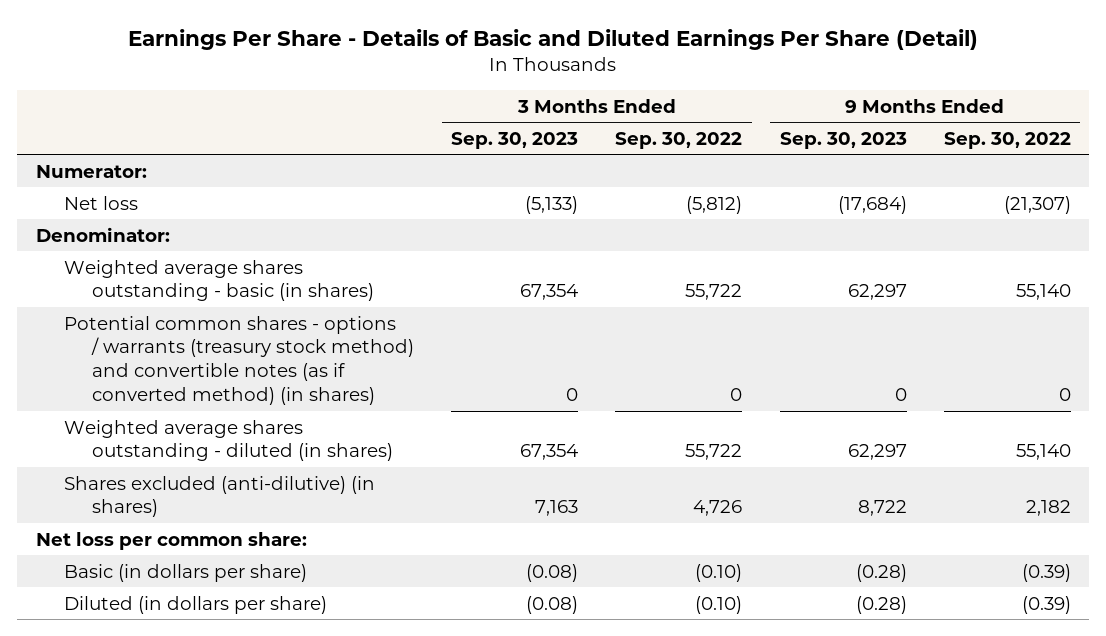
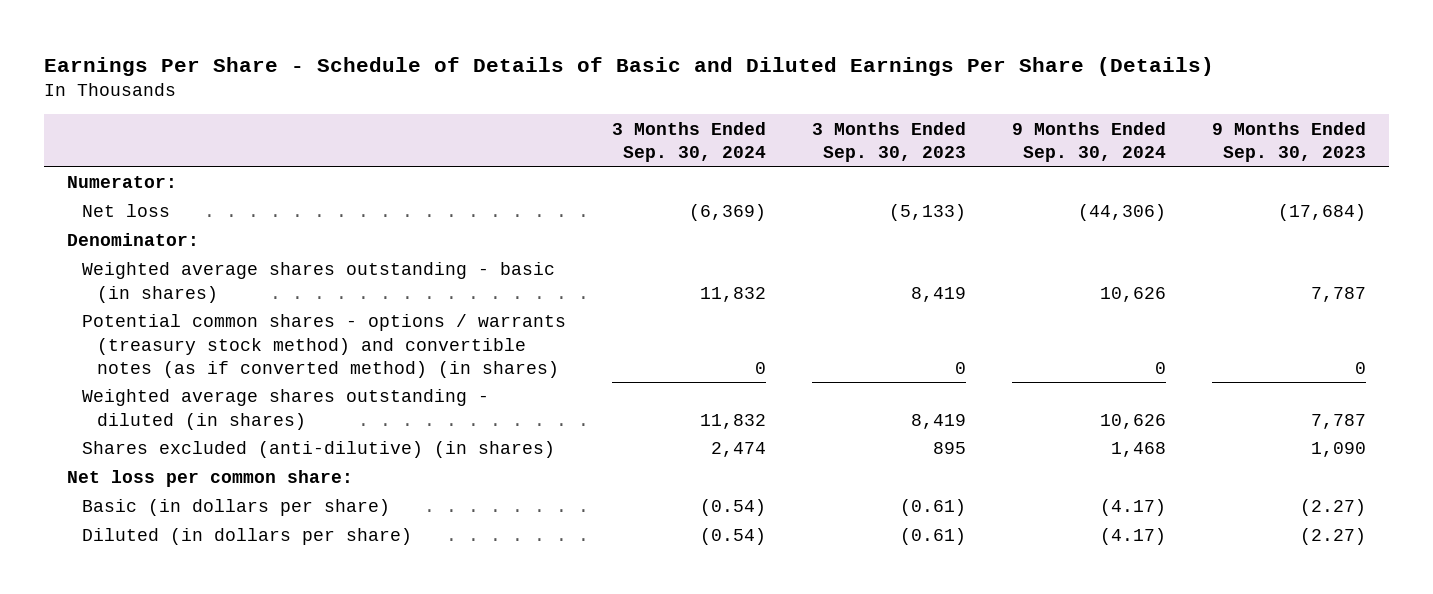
- Earnings Per Share - Details of Basic and Diluted Earnings Per Share (Detail)
+ Earnings Per Share - Schedule of Details of Basic and Diluted Earnings Per Share (Details)
- | 3 Months Ended Sep. 30, 2023 | 3 Months Ended Sep. 30, 2022 | 9 Months Ended Sep. 30, 2023 | 9 Months Ended Sep. 30, 2022
+ | 3 Months Ended Sep. 30, 2024 | 3 Months Ended Sep. 30, 2023 | 9 Months Ended Sep. 30, 2024 | 9 Months Ended Sep. 30, 2023
- Weighted average shares outstanding - basic (in shares) | 67,354 | 55,722 | 62,297 | 55,140
+ Weighted average shares outstanding - basic (in shares) | 11,832 | 8,419 | 10,626 | 7,787
- Weighted average shares outstanding - diluted (in shares) | 67,354 | 55,722 | 62,297 | 55,140
- Shares excluded (anti-dilutive) (in shares) | 7,163 | 4,726 | 8,722 | 2,182
+ Weighted average shares outstanding - diluted (in shares) | 11,832 | 8,419 | 10,626 | 7,787
+ Shares excluded (anti-dilutive) (in shares) | 2,474 | 895 | 1,468 | 1,090
- Basic (in dollars per share) | (0.08) | (0.10) | (0.28) | (0.39)
- Diluted (in dollars per share) | (0.08) | (0.10) | (0.28) | (0.39)
+ Basic (in dollars per share) | (0.54) | (0.61) | (4.17) | (2.27)
+ Diluted (in dollars per share) | (0.54) | (0.61) | (4.17) | (2.27)

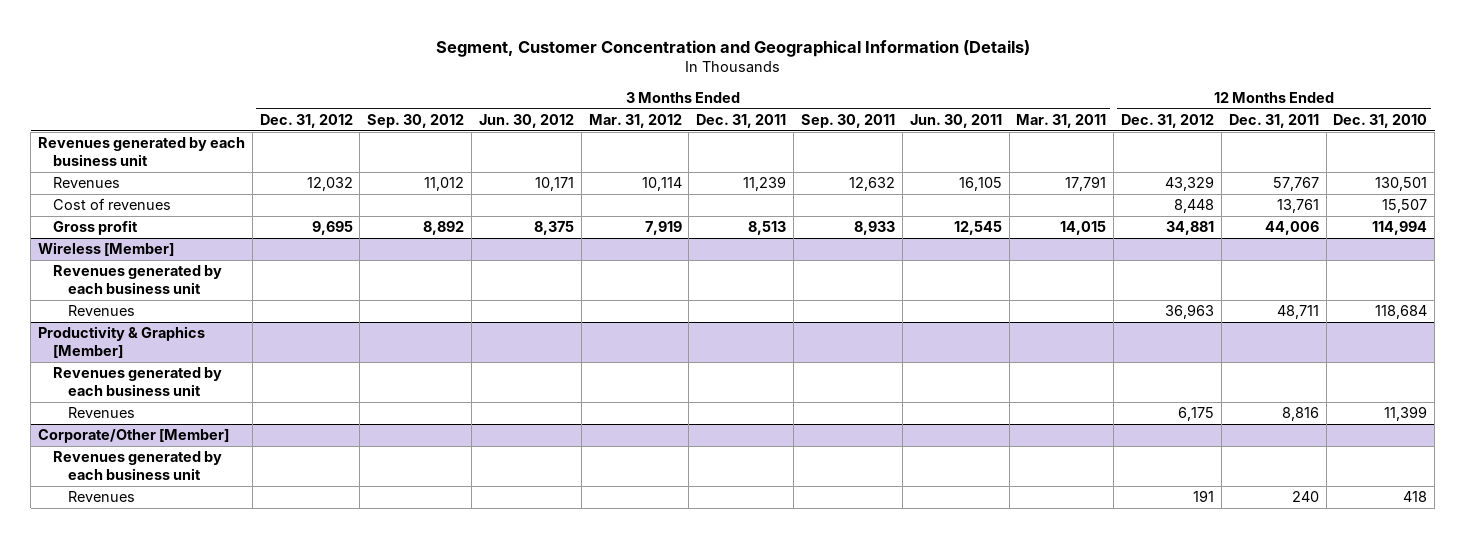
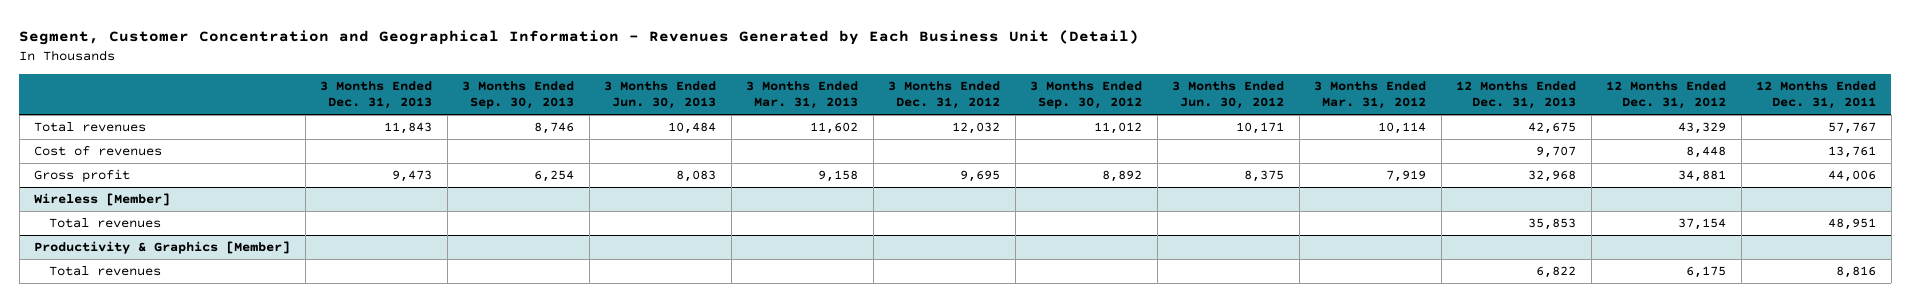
- Segment, Customer Concentration and Geographical Information (Details)
+ Segment, Customer Concentration and Geographical Information - Revenues Generated by Each Business Unit (Detail)
- | 3 Months Ended Dec. 31, 2012 | 3 Months Ended Sep. 30, 2012 | 3 Months Ended Jun. 30, 2012 | 3 Months Ended Mar. 31, 2012 | 3 Months Ended Dec. 31, 2011 | 3 Months Ended Sep. 30, 2011 | 3 Months Ended Jun. 30, 2011 | 3 Months Ended Mar. 31, 2011 | 12 Months Ended Dec. 31, 2012 | 12 Months Ended Dec. 31, 2011 | 12 Months Ended Dec. 31, 2010
+ | 3 Months Ended Dec. 31, 2013 | 3 Months Ended Sep. 30, 2013 | 3 Months Ended Jun. 30, 2013 | 3 Months Ended Mar. 31, 2013 | 3 Months Ended Dec. 31, 2012 | 3 Months Ended Sep. 30, 2012 | 3 Months Ended Jun. 30, 2012 | 3 Months Ended Mar. 31, 2012 | 12 Months Ended Dec. 31, 2013 | 12 Months Ended Dec. 31, 2012 | 12 Months Ended Dec. 31, 2011
- Revenues generated by each business unit
- Revenues | 12,032 | 11,012 | 10,171 | 10,114 | 11,239 | 12,632 | 16,105 | 17,791 | 43,329 | 57,767 | 130,501
+ Total revenues | 11,843 | 8,746 | 10,484 | 11,602 | 12,032 | 11,012 | 10,171 | 10,114 | 42,675 | 43,329 | 57,767
@ Wireless [Member]
- Revenues generated by each business unit
- Revenues | | | | | | | | | 36,963 | 48,711 | 118,684
+ Total revenues | | | | | | | | | 35,853 | 37,154 | 48,951
@ Productivity & Graphics [Member]
- Revenues generated by each business unit
- Revenues | | | | | | | | | 6,175 | 8,816 | 11,399
- Corporate/Other [Member]
- Revenues generated by each business unit
- Revenues | | | | | | | | | 191 | 240 | 418
@ Productivity & Graphics [Member]
+ Total revenues | | | | | | | | | 6,822 | 6,175 | 8,816

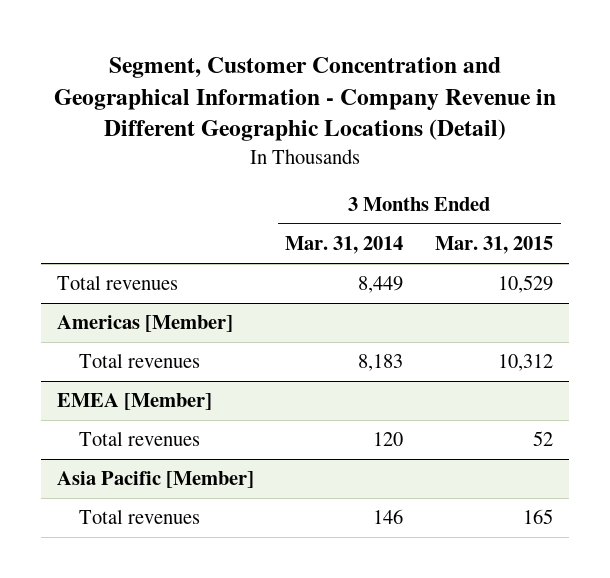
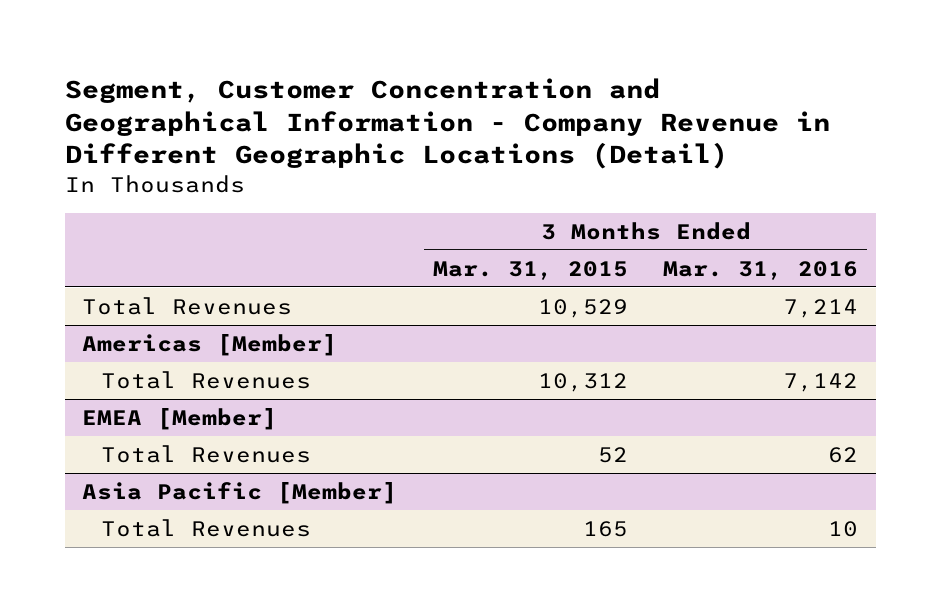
- | 3 Months Ended Mar. 31, 2014 | 3 Months Ended Mar. 31, 2015
+ | 3 Months Ended Mar. 31, 2015 | 3 Months Ended Mar. 31, 2016
- Total revenues | 8,449 | 10,529
+ Total Revenues | 10,529 | 7,214
@ Americas [Member]
- Total revenues | 8,183 | 10,312
+ Total Revenues | 10,312 | 7,142
@ EMEA [Member]
- Total revenues | 120 | 52
+ Total Revenues | 52 | 62
@ Asia Pacific [Member]
- Total revenues | 146 | 165
+ Total Revenues | 165 | 10

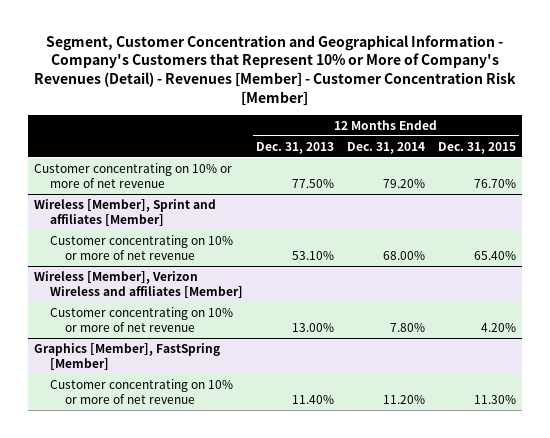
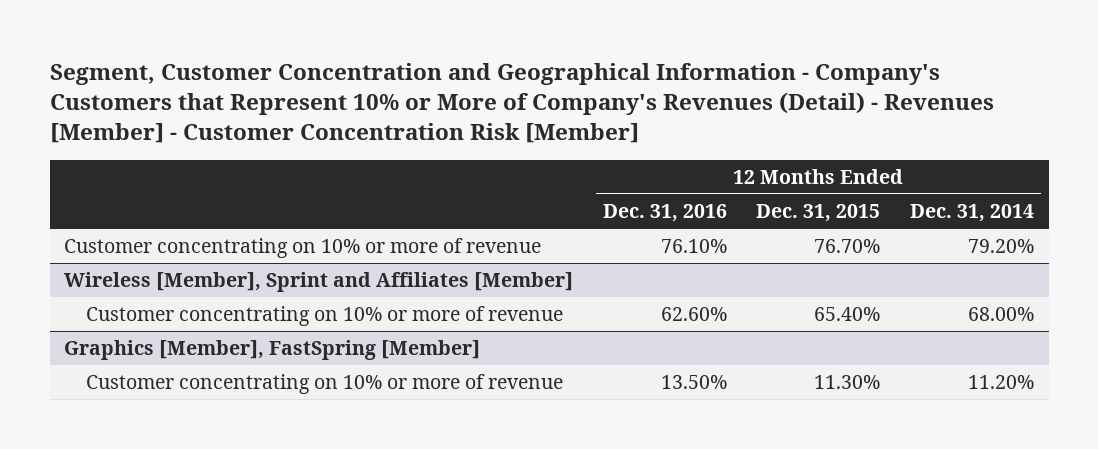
- | 12 Months Ended Dec. 31, 2013 | 12 Months Ended Dec. 31, 2014 | 12 Months Ended Dec. 31, 2015
+ | 12 Months Ended Dec. 31, 2016 | 12 Months Ended Dec. 31, 2015 | 12 Months Ended Dec. 31, 2014
- Customer concentrating on 10% or more of net revenue | 77.50% | 79.20% | 76.70%
- Wireless [Member], Sprint and affiliates [Member]
- Customer concentrating on 10% or more of net revenue | 53.10% | 68.00% | 65.40%
- Wireless [Member], Verizon Wireless and affiliates [Member]
- Customer concentrating on 10% or more of net revenue | 13.00% | 7.80% | 4.20%
+ Customer concentrating on 10% or more of revenue | 76.10% | 76.70% | 79.20%
+ Wireless [Member], Sprint and Affiliates [Member]
+ Customer concentrating on 10% or more of revenue | 62.60% | 65.40% | 68.00%
@ Graphics [Member], FastSpring [Member]
- Customer concentrating on 10% or more of net revenue | 11.40% | 11.20% | 11.30%
+ Customer concentrating on 10% or more of revenue | 13.50% | 11.30% | 11.20%

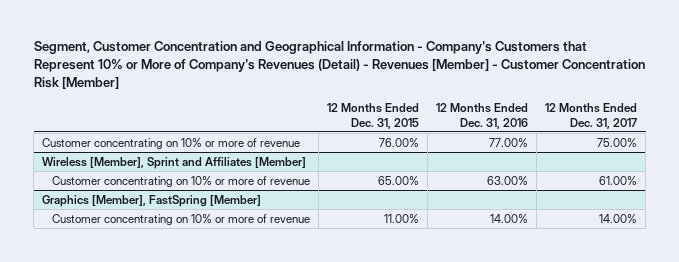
- | 12 Months Ended Dec. 31, 2016 | 12 Months Ended Dec. 31, 2015 | 12 Months Ended Dec. 31, 2014
+ | 12 Months Ended Dec. 31, 2015 | 12 Months Ended Dec. 31, 2016 | 12 Months Ended Dec. 31, 2017
- Customer concentrating on 10% or more of revenue | 76.10% | 76.70% | 79.20%
+ Customer concentrating on 10% or more of revenue | 76.00% | 77.00% | 75.00%
@ Wireless [Member], Sprint and Affiliates [Member]
- Customer concentrating on 10% or more of revenue | 62.60% | 65.40% | 68.00%
+ Customer concentrating on 10% or more of revenue | 65.00% | 63.00% | 61.00%
@ Graphics [Member], FastSpring [Member]
- Customer concentrating on 10% or more of revenue | 13.50% | 11.30% | 11.20%
+ Customer concentrating on 10% or more of revenue | 11.00% | 14.00% | 14.00%

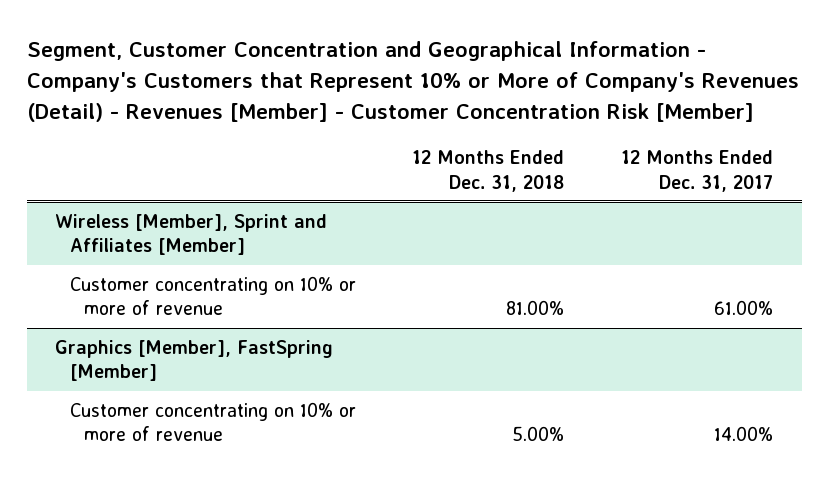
- | 12 Months Ended Dec. 31, 2015 | 12 Months Ended Dec. 31, 2016 | 12 Months Ended Dec. 31, 2017
+ | 12 Months Ended Dec. 31, 2018 | 12 Months Ended Dec. 31, 2017
- Customer concentrating on 10% or more of revenue | 76.00% | 77.00% | 75.00%

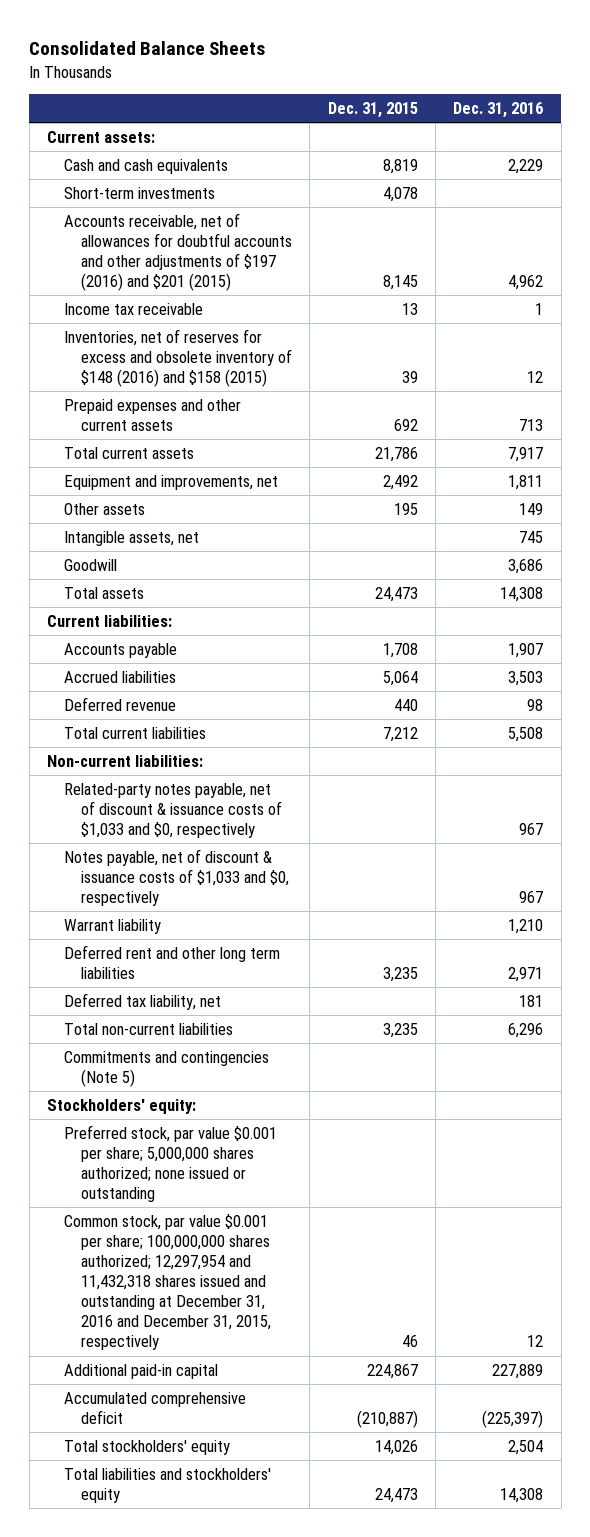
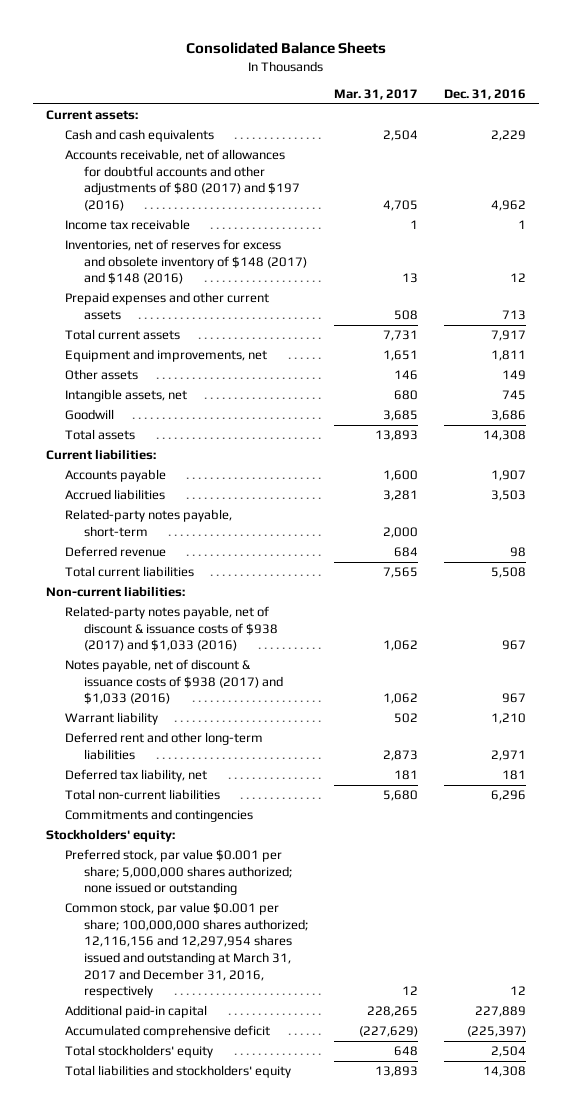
- | Dec. 31, 2015 | Dec. 31, 2016
+ | Mar. 31, 2017 | Dec. 31, 2016
- Short-term investments | 4,078 |
- Accounts receivable, net of allowances for doubtful accounts and other adjustments of $197 (2016) and $201 (2015) | 8,145 | 4,962
+ Accounts receivable, net of allowances for doubtful accounts and other adjustments of $80 (2017) and $197 (2016) | 4,705 | 4,962
- Inventories, net of reserves for excess and obsolete inventory of $148 (2016) and $158 (2015) | 39 | 12
+ Inventories, net of reserves for excess and obsolete inventory of $148 (2017) and $148 (2016) | 13 | 12
+ Related-party notes payable, short-term | 2,000 |
- Related-party notes payable, net of discount & issuance costs of $1,033 and $0, respectively | | 967
- Notes payable, net of discount & issuance costs of $1,033 and $0, respectively | | 967
+ Related-party notes payable, net of discount & issuance costs of $938 (2017) and $1,033 (2016) | 1,062 | 967
+ Notes payable, net of discount & issuance costs of $938 (2017) and $1,033 (2016) | 1,062 | 967
- Deferred rent and other long term liabilities | 3,235 | 2,971
+ Deferred rent and other long-term liabilities | 2,873 | 2,971
- Commitments and contingencies (Note 5)
+ Commitments and contingencies
- Common stock, par value $0.001 per share; 100,000,000 shares authorized; 12,297,954 and 11,432,318 shares issued and outstanding at December 31, 2016 and December 31, 2015, respectively | 46 | 12
+ Common stock, par value $0.001 per share; 100,000,000 shares authorized; 12,116,156 and 12,297,954 shares issued and outstanding at March 31, 2017 and December 31, 2016, respectively | 12 | 12

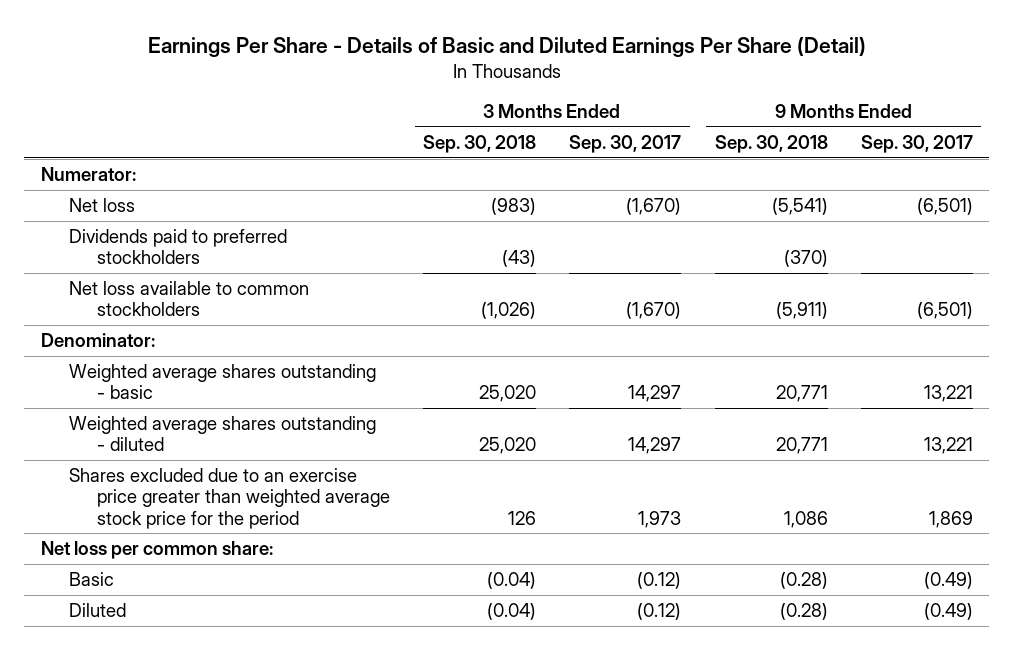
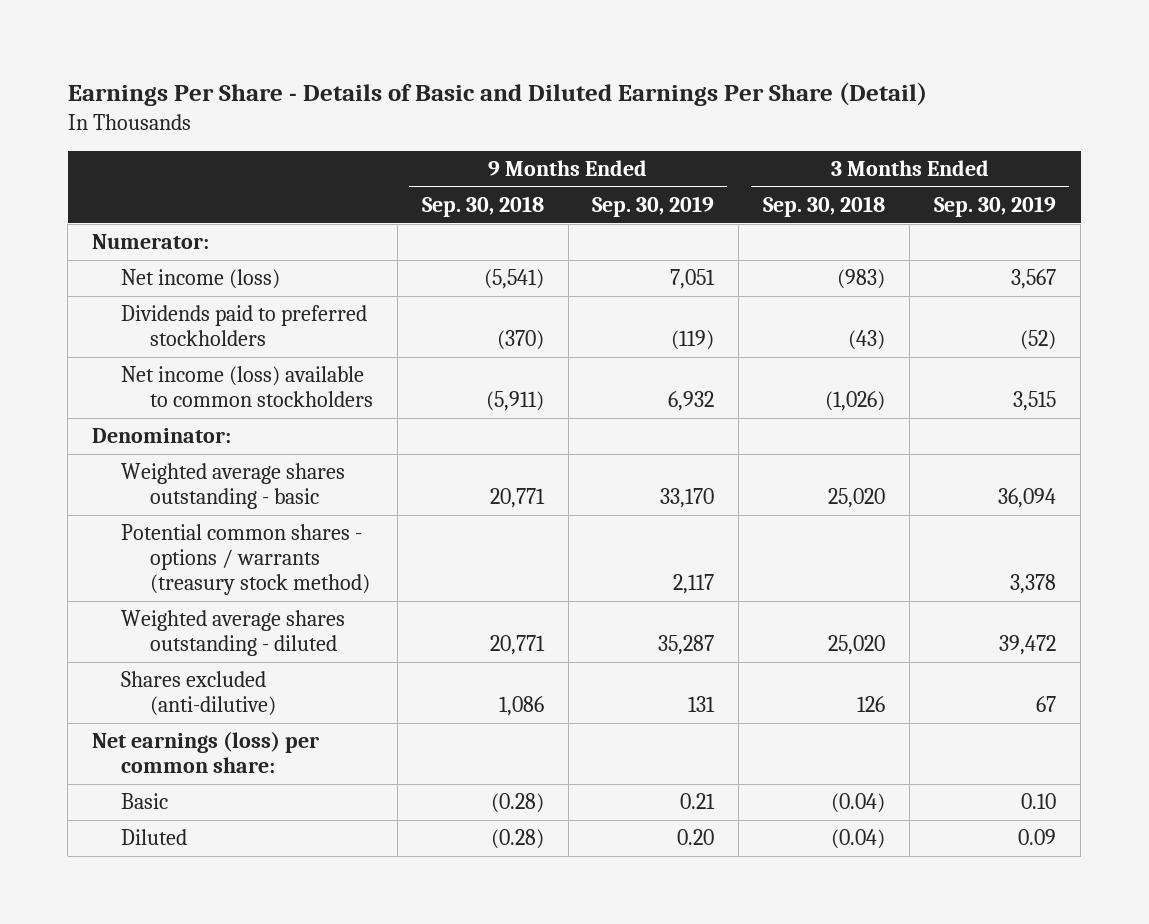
- | 3 Months Ended Sep. 30, 2018 | 3 Months Ended Sep. 30, 2017 | 9 Months Ended Sep. 30, 2018 | 9 Months Ended Sep. 30, 2017
+ | 9 Months Ended Sep. 30, 2018 | 9 Months Ended Sep. 30, 2019 | 3 Months Ended Sep. 30, 2018 | 3 Months Ended Sep. 30, 2019
- Net loss | (983) | (1,670) | (5,541) | (6,501)
+ Net income (loss) | (5,541) | 7,051 | (983) | 3,567
- Net loss available to common stockholders | (1,026) | (1,670) | (5,911) | (6,501)
+ Net income (loss) available to common stockholders | (5,911) | 6,932 | (1,026) | 3,515
+ Potential common shares - options / warrants (treasury stock method) | | 2,117 | | 3,378
- Shares excluded due to an exercise price greater than weighted average stock price for the period | 126 | 1,973 | 1,086 | 1,869
- Net loss per common share:
+ Shares excluded (anti-dilutive) | 1,086 | 131 | 126 | 67
+ Net earnings (loss) per common share:

